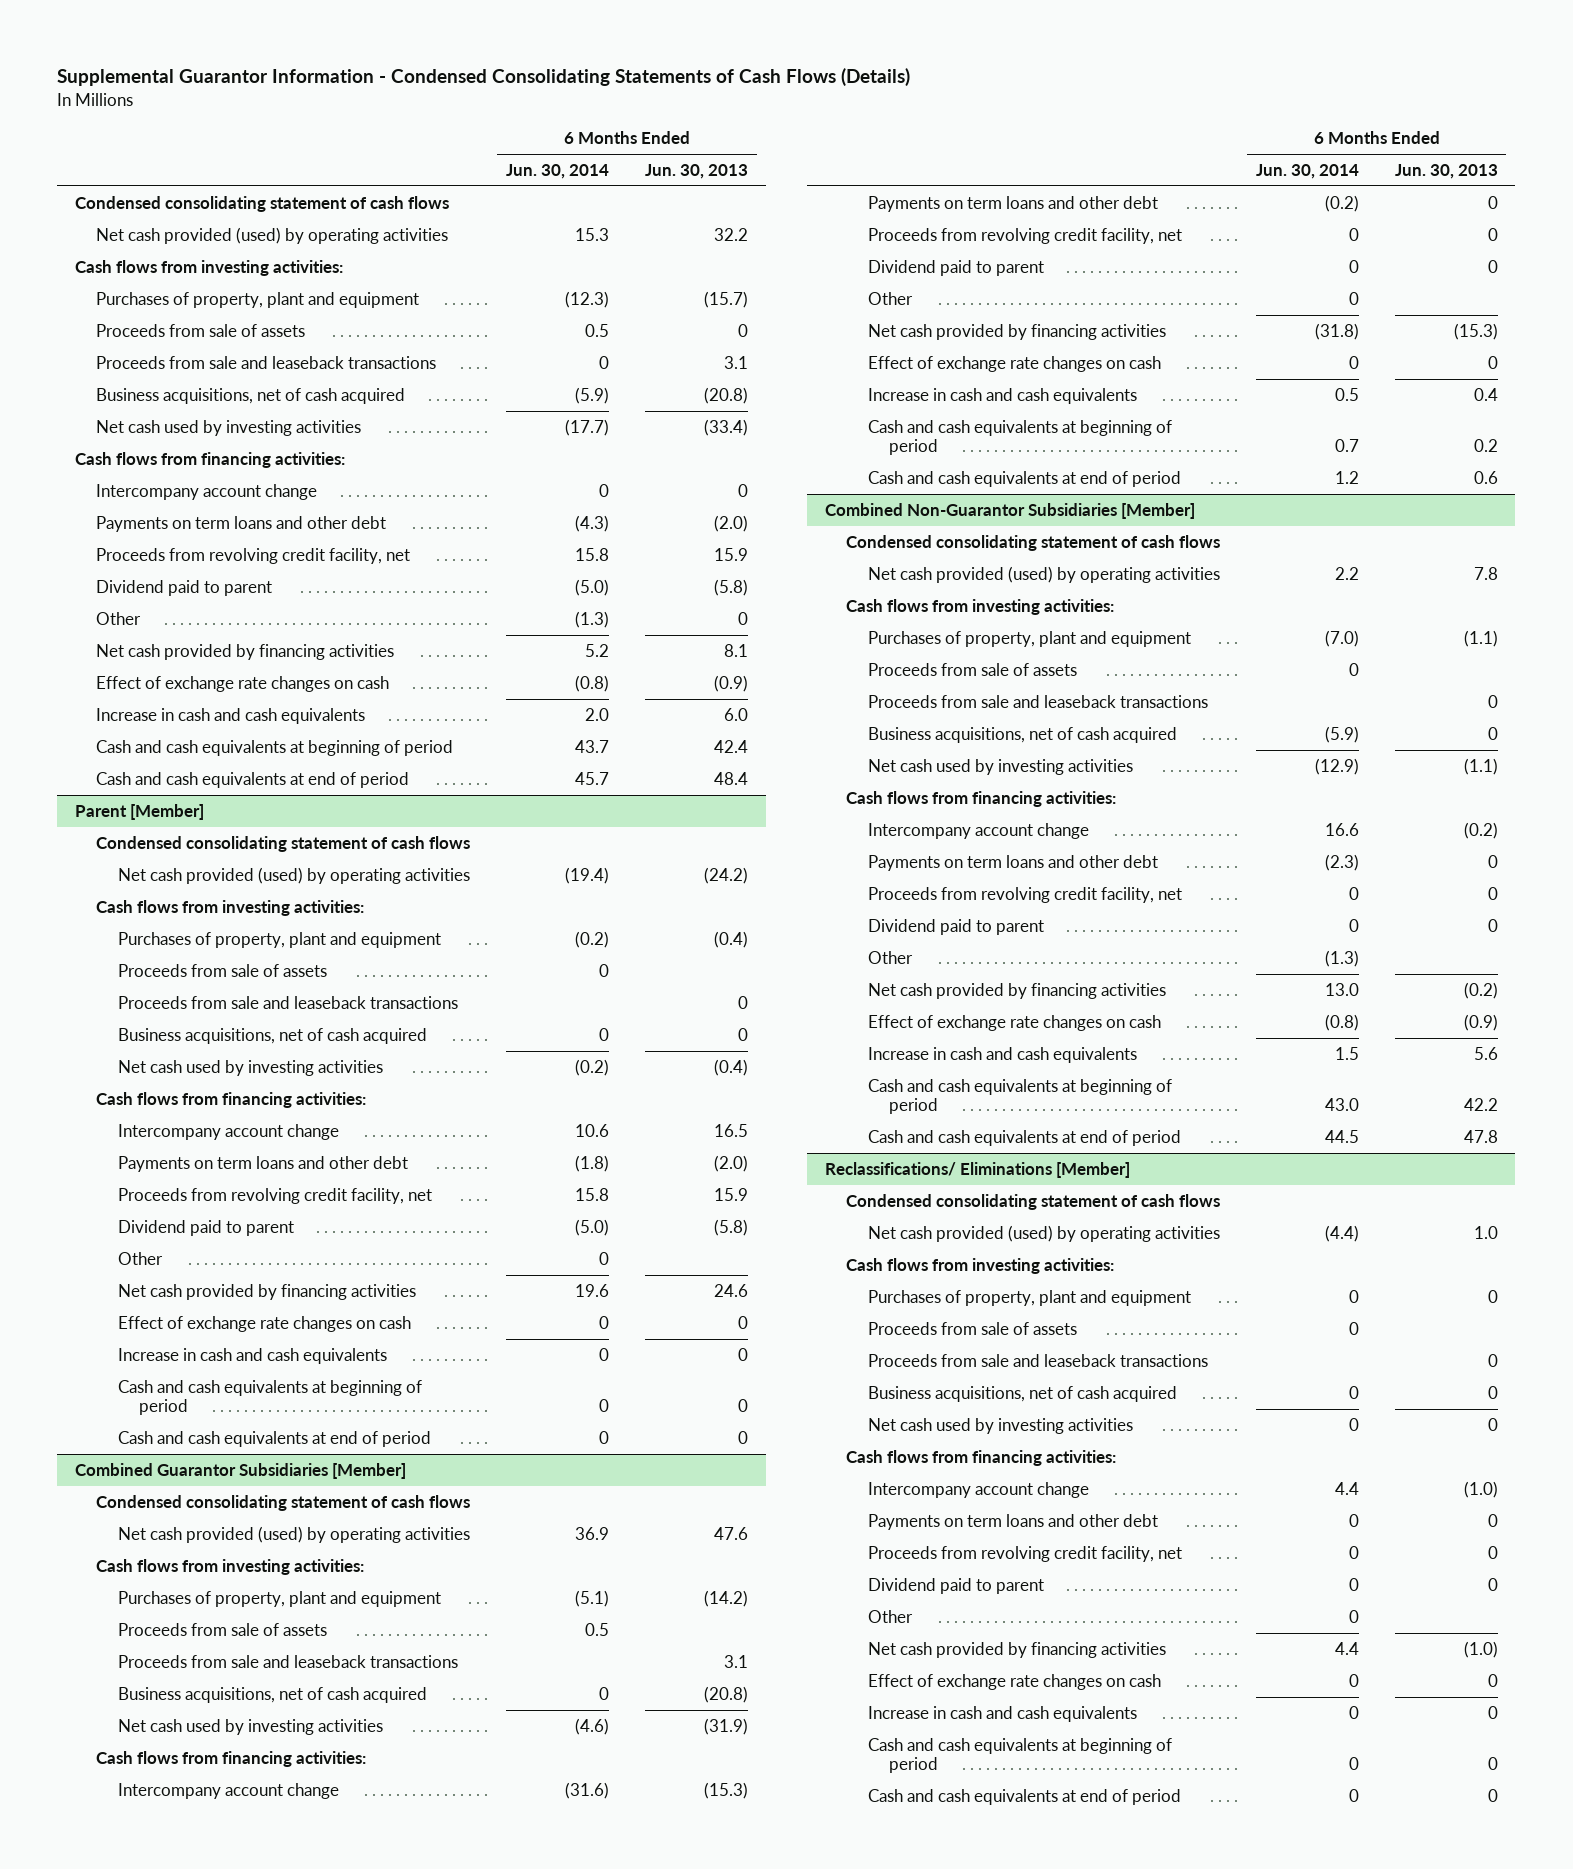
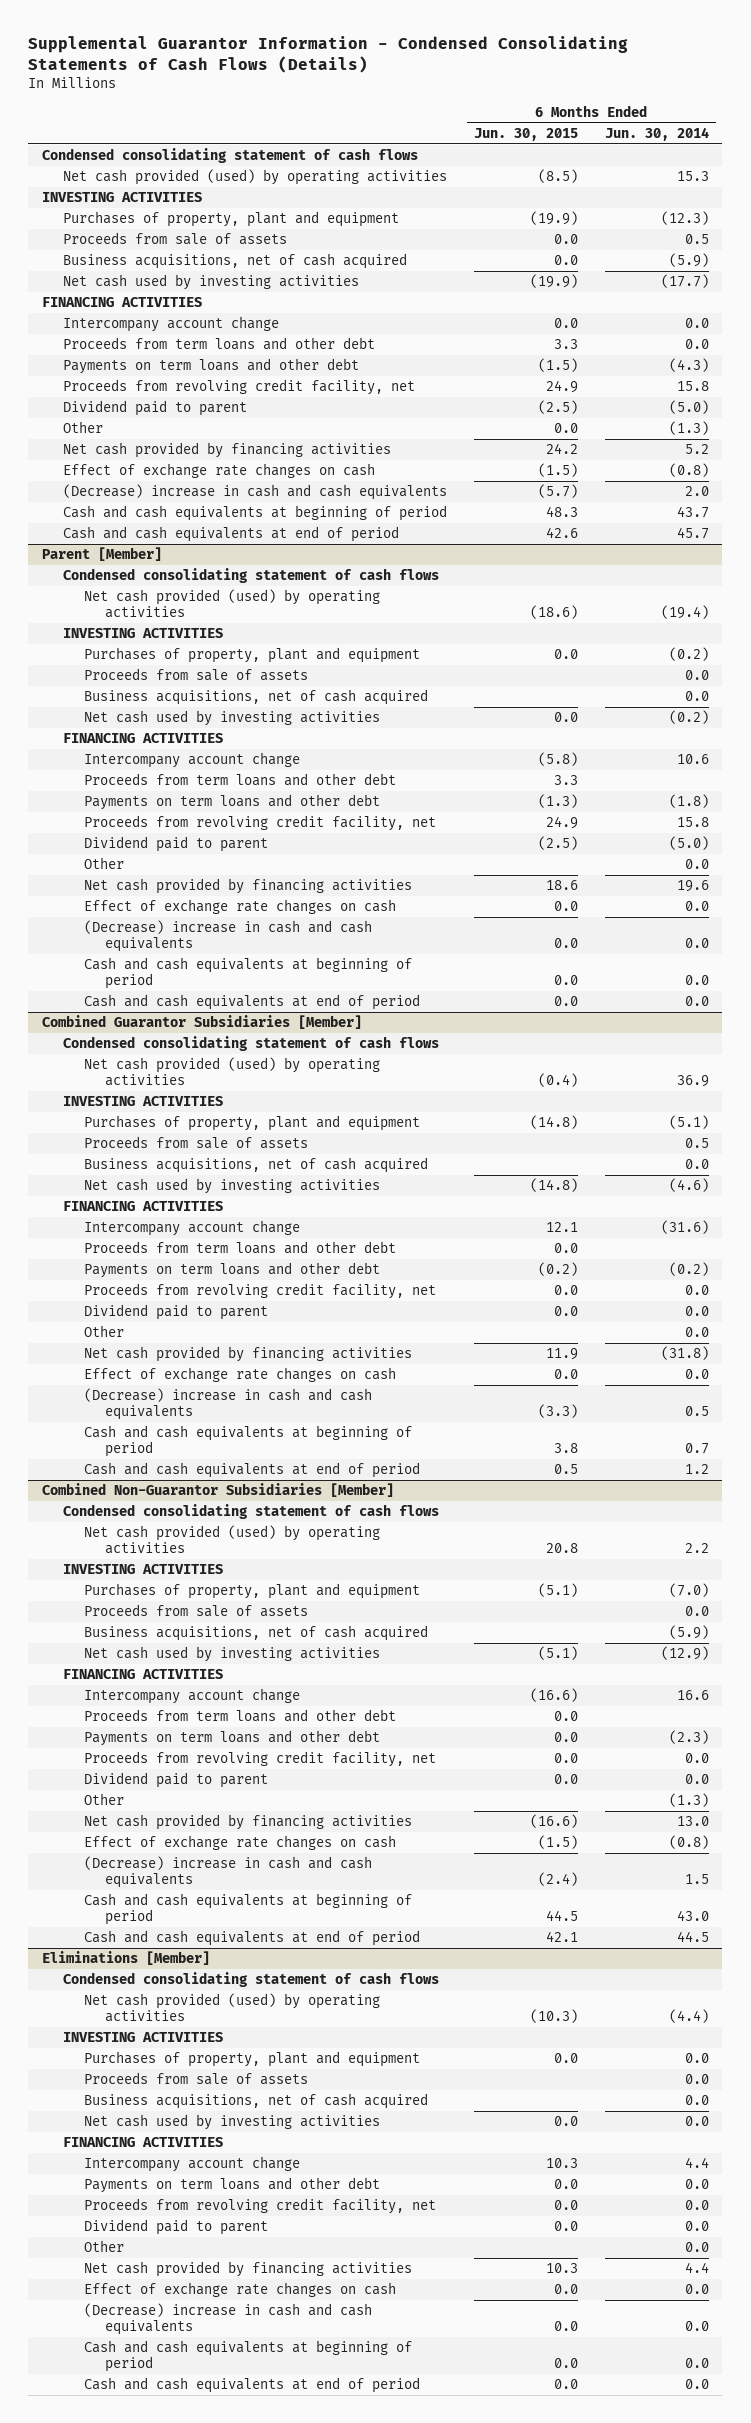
- | 6 Months Ended Jun. 30, 2014 | 6 Months Ended Jun. 30, 2013
+ | 6 Months Ended Jun. 30, 2015 | 6 Months Ended Jun. 30, 2014
- Cash flows from investing activities:
+ INVESTING ACTIVITIES
- Proceeds from sale and leaseback transactions | 0 | 3.1
- Cash flows from financing activities:
- Intercompany account change | 0 | 0
+ FINANCING ACTIVITIES
+ Intercompany account change | 0.0 | 0.0
+ Proceeds from term loans and other debt | 3.3 | 0.0
- Increase in cash and cash equivalents | 2.0 | 6.0
+ (Decrease) increase in cash and cash equivalents | (5.7) | 2.0
@ Parent [Member]
- Cash flows from investing activities:
+ INVESTING ACTIVITIES
- Proceeds from sale of assets | 0 |
- Proceeds from sale and leaseback transactions | | 0
- Business acquisitions, net of cash acquired | 0 | 0
+ Proceeds from sale of assets | | 0.0
+ Business acquisitions, net of cash acquired | | 0.0
- Cash flows from financing activities:
+ FINANCING ACTIVITIES
+ Proceeds from term loans and other debt | 3.3 |
- Other | 0 |
+ Other | | 0.0
- Effect of exchange rate changes on cash | 0 | 0
- Increase in cash and cash equivalents | 0 | 0
- Cash and cash equivalents at beginning of period | 0 | 0
- Cash and cash equivalents at end of period | 0 | 0
+ Effect of exchange rate changes on cash | 0.0 | 0.0
+ (Decrease) increase in cash and cash equivalents | 0.0 | 0.0
+ Cash and cash equivalents at beginning of period | 0.0 | 0.0
+ Cash and cash equivalents at end of period | 0.0 | 0.0
@ Combined Guarantor Subsidiaries [Member]
- Cash flows from investing activities:
+ INVESTING ACTIVITIES
- Proceeds from sale and leaseback transactions | | 3.1
- Business acquisitions, net of cash acquired | 0 | (20.8)
+ Business acquisitions, net of cash acquired | | 0.0
- Cash flows from financing activities:
+ FINANCING ACTIVITIES
+ Proceeds from term loans and other debt | 0.0 |
- Proceeds from revolving credit facility, net | 0 | 0
- Dividend paid to parent | 0 | 0
- Other | 0 |
+ Proceeds from revolving credit facility, net | 0.0 | 0.0
+ Dividend paid to parent | 0.0 | 0.0
+ Other | | 0.0
- Effect of exchange rate changes on cash | 0 | 0
- Increase in cash and cash equivalents | 0.5 | 0.4
+ Effect of exchange rate changes on cash | 0.0 | 0.0
+ (Decrease) increase in cash and cash equivalents | (3.3) | 0.5
@ Combined Non-Guarantor Subsidiaries [Member]
- Cash flows from investing activities:
+ INVESTING ACTIVITIES
- Proceeds from sale of assets | 0 |
- Proceeds from sale and leaseback transactions | | 0
+ Proceeds from sale of assets | | 0.0
- Cash flows from financing activities:
+ FINANCING ACTIVITIES
+ Proceeds from term loans and other debt | 0.0 |
- Proceeds from revolving credit facility, net | 0 | 0
- Dividend paid to parent | 0 | 0
+ Proceeds from revolving credit facility, net | 0.0 | 0.0
+ Dividend paid to parent | 0.0 | 0.0
- Increase in cash and cash equivalents | 1.5 | 5.6
+ (Decrease) increase in cash and cash equivalents | (2.4) | 1.5
- Reclassifications/ Eliminations [Member]
+ Eliminations [Member]
- Cash flows from investing activities:
- Purchases of property, plant and equipment | 0 | 0
- Proceeds from sale of assets | 0 |
- Proceeds from sale and leaseback transactions | | 0
- Business acquisitions, net of cash acquired | 0 | 0
- Net cash used by investing activities | 0 | 0
- Cash flows from financing activities:
+ INVESTING ACTIVITIES
+ Purchases of property, plant and equipment | 0.0 | 0.0
+ Proceeds from sale of assets | | 0.0
+ Business acquisitions, net of cash acquired | | 0.0
+ Net cash used by investing activities | 0.0 | 0.0
+ FINANCING ACTIVITIES
- Payments on term loans and other debt | 0 | 0
- Proceeds from revolving credit facility, net | 0 | 0
- Dividend paid to parent | 0 | 0
- Other | 0 |
+ Payments on term loans and other debt | 0.0 | 0.0
+ Proceeds from revolving credit facility, net | 0.0 | 0.0
+ Dividend paid to parent | 0.0 | 0.0
+ Other | | 0.0
- Effect of exchange rate changes on cash | 0 | 0
- Increase in cash and cash equivalents | 0 | 0
- Cash and cash equivalents at beginning of period | 0 | 0
- Cash and cash equivalents at end of period | 0 | 0
+ Effect of exchange rate changes on cash | 0.0 | 0.0
+ (Decrease) increase in cash and cash equivalents | 0.0 | 0.0
+ Cash and cash equivalents at beginning of period | 0.0 | 0.0
+ Cash and cash equivalents at end of period | 0.0 | 0.0

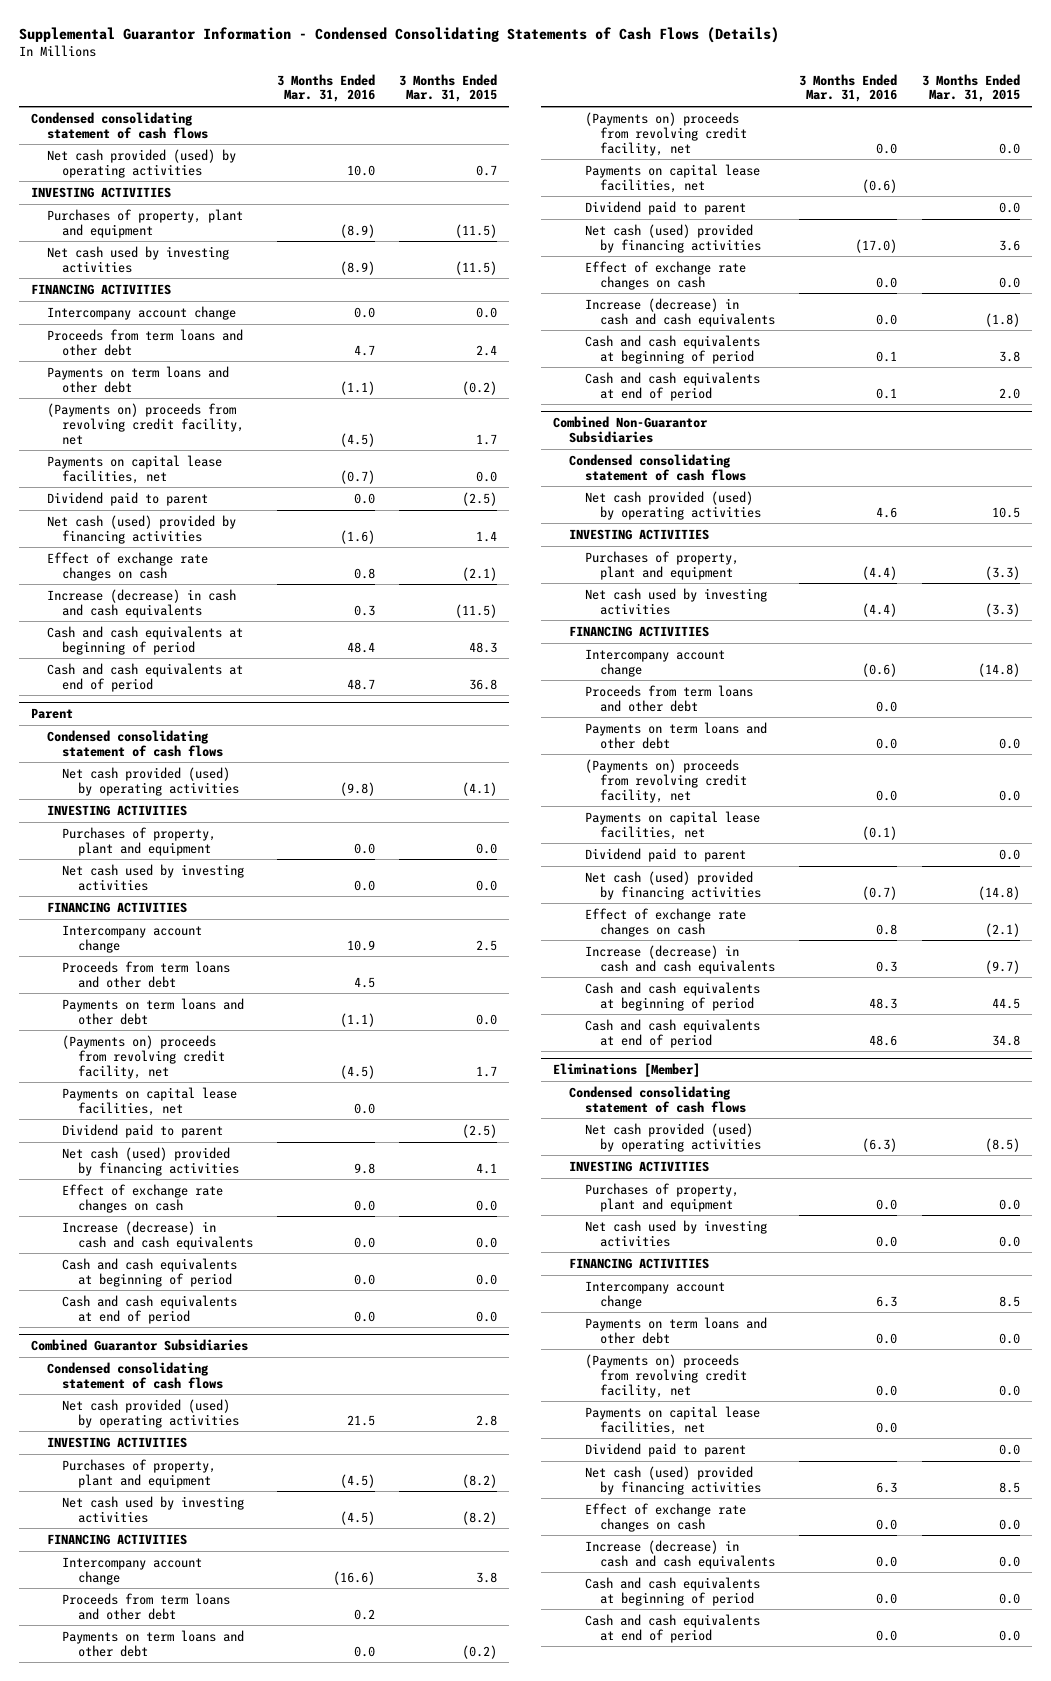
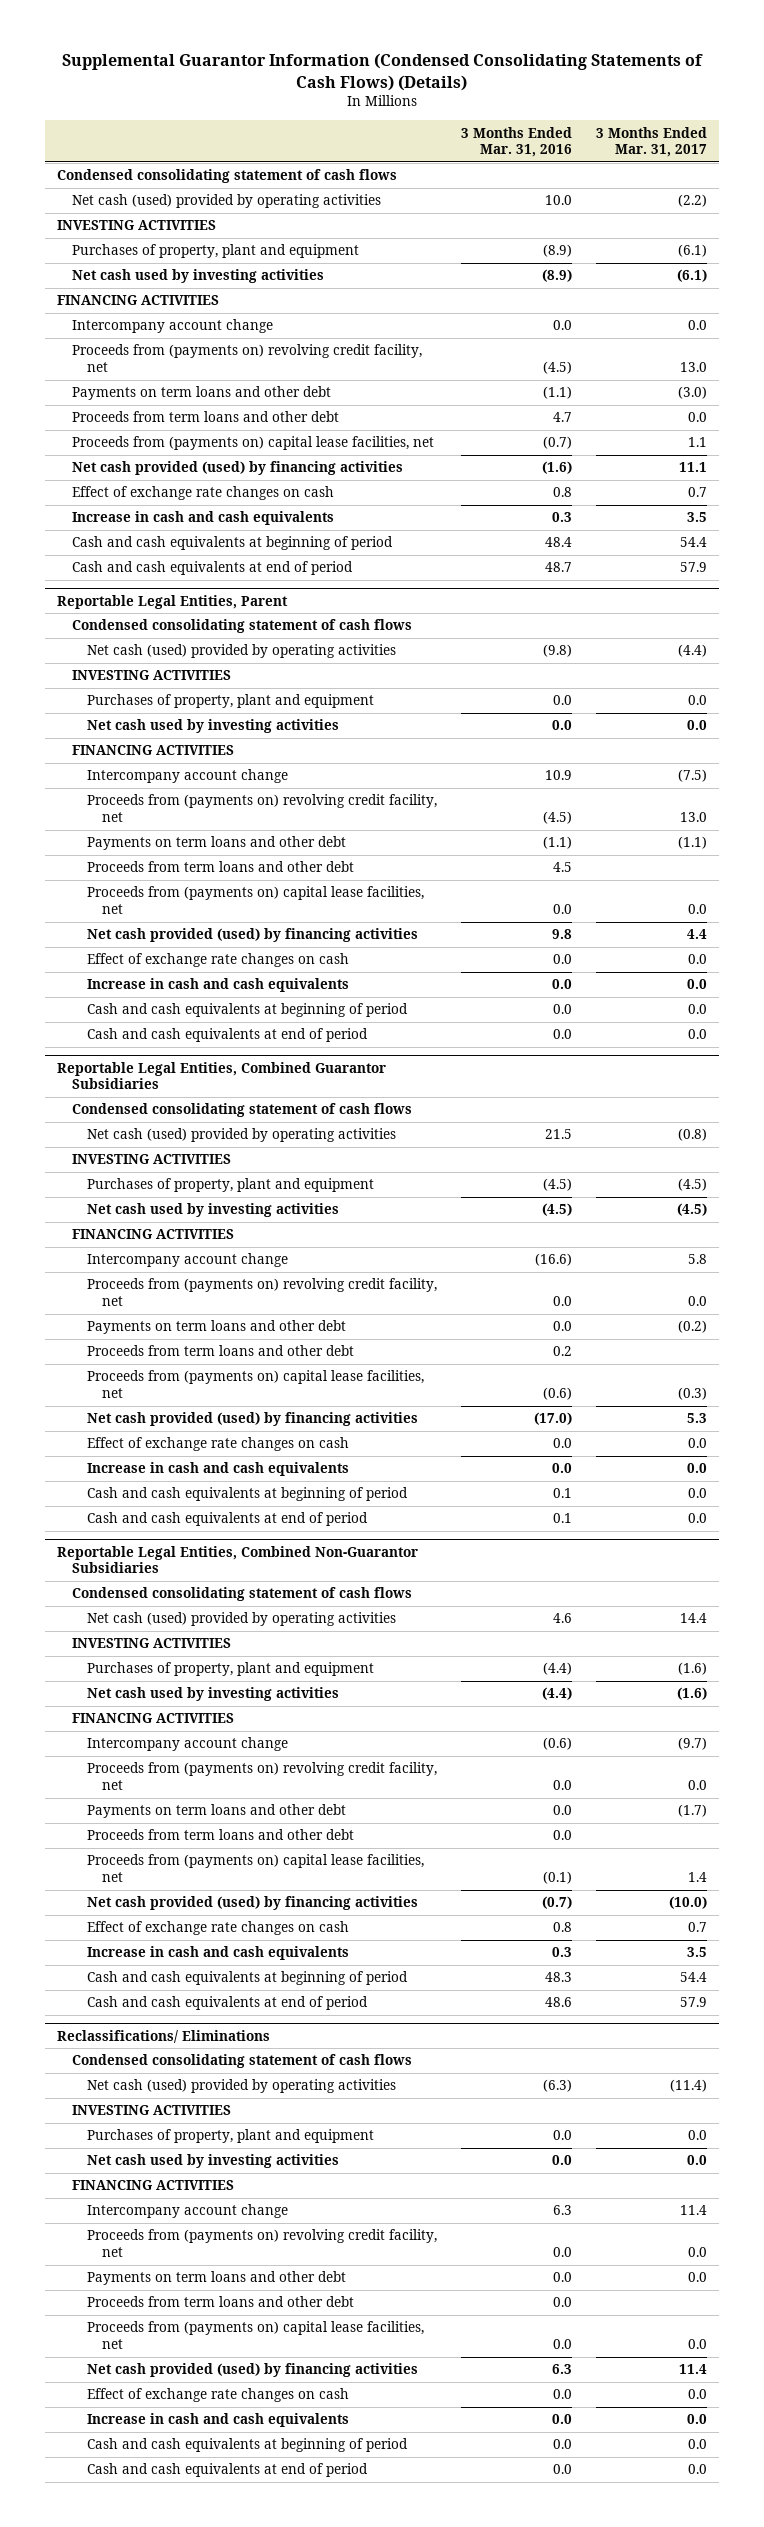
- Supplemental Guarantor Information - Condensed Consolidating Statements of Cash Flows (Details)
+ Supplemental Guarantor Information (Condensed Consolidating Statements of Cash Flows) (Details)
- | 3 Months Ended Mar. 31, 2016 | 3 Months Ended Mar. 31, 2015
+ | 3 Months Ended Mar. 31, 2016 | 3 Months Ended Mar. 31, 2017
- Net cash provided (used) by operating activities | 10.0 | 0.7
+ Net cash (used) provided by operating activities | 10.0 | (2.2)
+ Proceeds from (payments on) revolving credit facility, net | (4.5) | 13.0
- (Payments on) proceeds from revolving credit facility, net | (4.5) | 1.7
- Payments on capital lease facilities, net | (0.7) | 0.0
- Dividend paid to parent | 0.0 | (2.5)
- Net cash (used) provided by financing activities | (1.6) | 1.4
moved down: Proceeds from term loans and other debt | 4.7 | 0.0
+ Proceeds from (payments on) capital lease facilities, net | (0.7) | 1.1
+ Net cash provided (used) by financing activities | (1.6) | 11.1
- Increase (decrease) in cash and cash equivalents | 0.3 | (11.5)
+ Increase in cash and cash equivalents | 0.3 | 3.5
- Parent
+ Reportable Legal Entities, Parent
- Net cash provided (used) by operating activities | (9.8) | (4.1)
+ Net cash (used) provided by operating activities | (9.8) | (4.4)
- Proceeds from term loans and other debt | 4.5 |
+ Proceeds from (payments on) revolving credit facility, net | (4.5) | 13.0
- (Payments on) proceeds from revolving credit facility, net | (4.5) | 1.7
- Payments on capital lease facilities, net | 0.0 |
- Dividend paid to parent | | (2.5)
- Net cash (used) provided by financing activities | 9.8 | 4.1
+ Proceeds from term loans and other debt | 4.5 |
+ Proceeds from (payments on) capital lease facilities, net | 0.0 | 0.0
+ Net cash provided (used) by financing activities | 9.8 | 4.4
- Increase (decrease) in cash and cash equivalents | 0.0 | 0.0
+ Increase in cash and cash equivalents | 0.0 | 0.0
- Combined Guarantor Subsidiaries
+ Reportable Legal Entities, Combined Guarantor Subsidiaries
- Net cash provided (used) by operating activities | 21.5 | 2.8
+ Net cash (used) provided by operating activities | 21.5 | (0.8)
- Proceeds from term loans and other debt | 0.2 |
+ Proceeds from (payments on) revolving credit facility, net | 0.0 | 0.0
- (Payments on) proceeds from revolving credit facility, net | 0.0 | 0.0
- Payments on capital lease facilities, net | (0.6) |
- Dividend paid to parent | | 0.0
- Net cash (used) provided by financing activities | (17.0) | 3.6
+ Proceeds from term loans and other debt | 0.2 |
+ Proceeds from (payments on) capital lease facilities, net | (0.6) | (0.3)
+ Net cash provided (used) by financing activities | (17.0) | 5.3
- Increase (decrease) in cash and cash equivalents | 0.0 | (1.8)
+ Increase in cash and cash equivalents | 0.0 | 0.0
- Combined Non-Guarantor Subsidiaries
+ Reportable Legal Entities, Combined Non-Guarantor Subsidiaries
- Net cash provided (used) by operating activities | 4.6 | 10.5
+ Net cash (used) provided by operating activities | 4.6 | 14.4
- Proceeds from term loans and other debt | 0.0 |
+ Proceeds from (payments on) revolving credit facility, net | 0.0 | 0.0
- (Payments on) proceeds from revolving credit facility, net | 0.0 | 0.0
- Payments on capital lease facilities, net | (0.1) |
- Dividend paid to parent | | 0.0
- Net cash (used) provided by financing activities | (0.7) | (14.8)
+ Proceeds from term loans and other debt | 0.0 |
+ Proceeds from (payments on) capital lease facilities, net | (0.1) | 1.4
+ Net cash provided (used) by financing activities | (0.7) | (10.0)
- Increase (decrease) in cash and cash equivalents | 0.3 | (9.7)
+ Increase in cash and cash equivalents | 0.3 | 3.5
- Eliminations [Member]
+ Reclassifications/ Eliminations
- Net cash provided (used) by operating activities | (6.3) | (8.5)
+ Net cash (used) provided by operating activities | (6.3) | (11.4)
+ Proceeds from (payments on) revolving credit facility, net | 0.0 | 0.0
- (Payments on) proceeds from revolving credit facility, net | 0.0 | 0.0
- Payments on capital lease facilities, net | 0.0 |
- Dividend paid to parent | | 0.0
- Net cash (used) provided by financing activities | 6.3 | 8.5
+ Proceeds from term loans and other debt | 0.0 |
+ Proceeds from (payments on) capital lease facilities, net | 0.0 | 0.0
+ Net cash provided (used) by financing activities | 6.3 | 11.4
- Increase (decrease) in cash and cash equivalents | 0.0 | 0.0
+ Increase in cash and cash equivalents | 0.0 | 0.0

